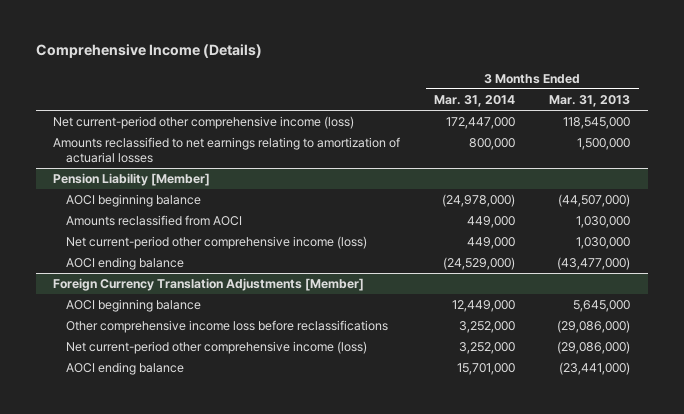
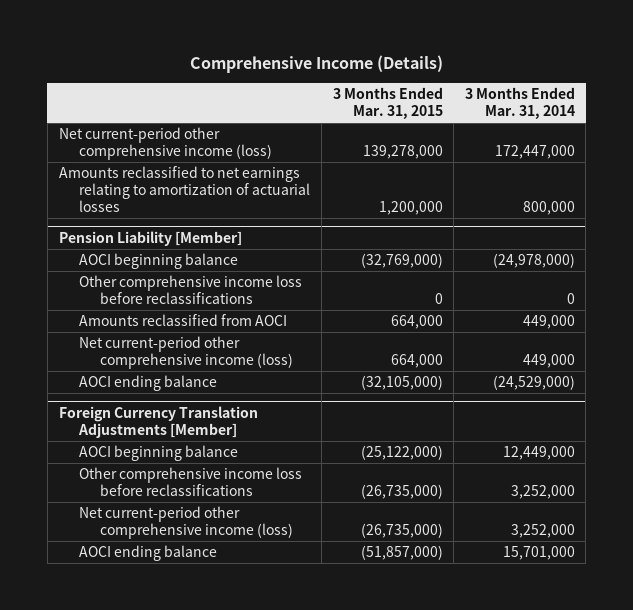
- | 3 Months Ended Mar. 31, 2014 | 3 Months Ended Mar. 31, 2013
+ | 3 Months Ended Mar. 31, 2015 | 3 Months Ended Mar. 31, 2014
@ Pension Liability [Member]
+ Other comprehensive income loss before reclassifications | 0 | 0

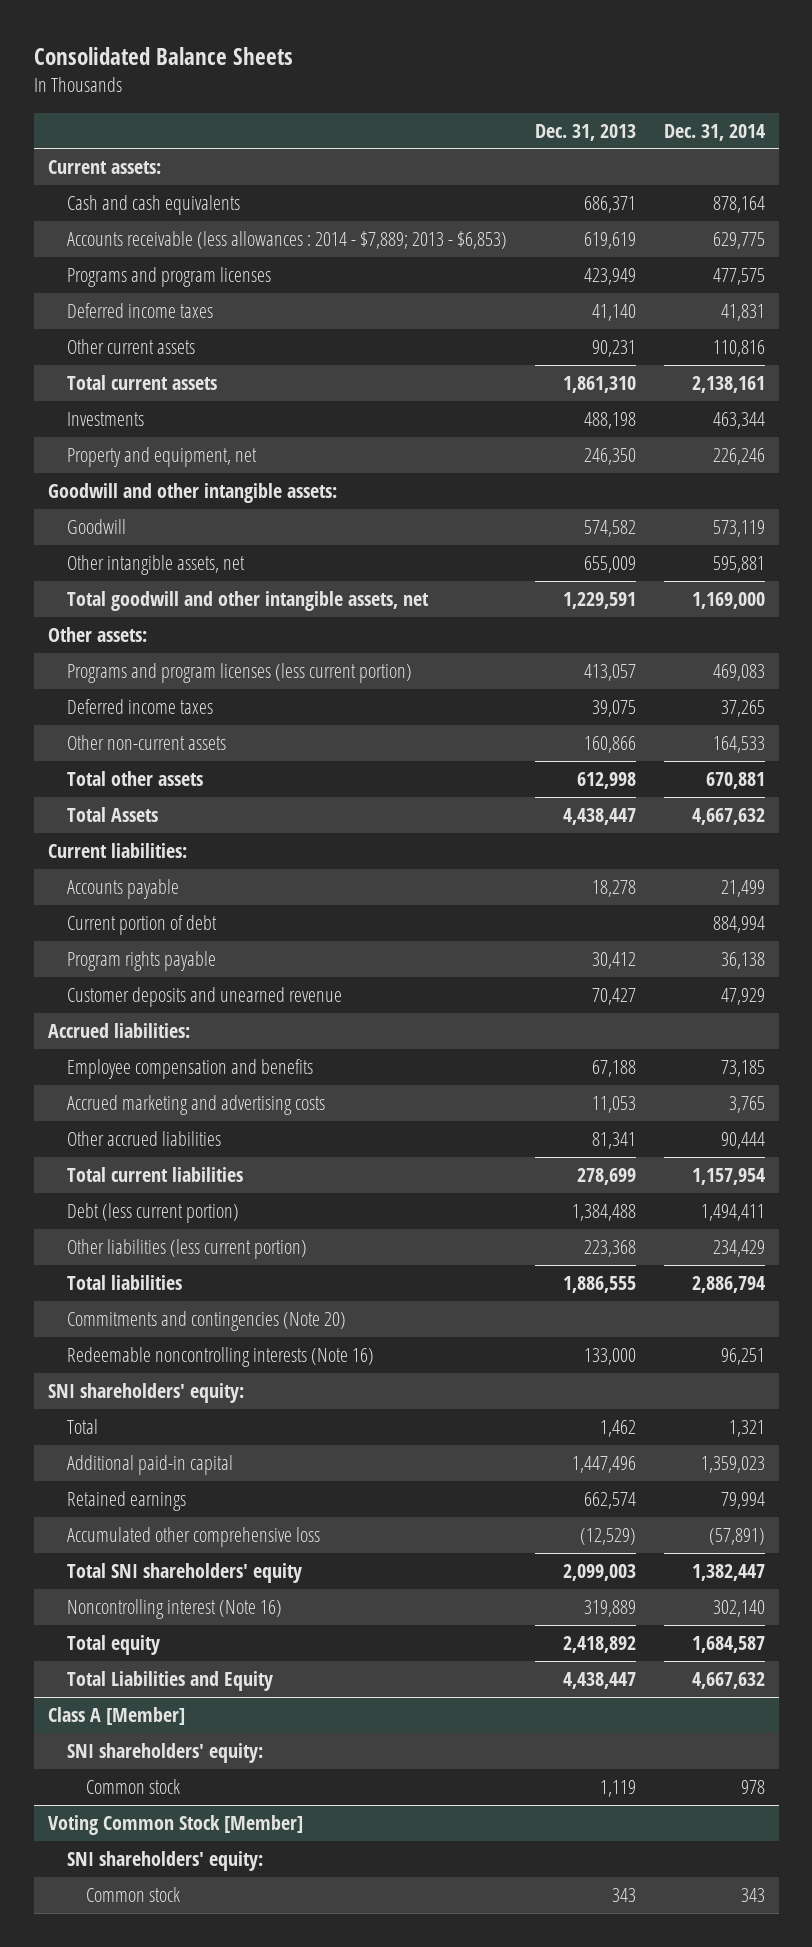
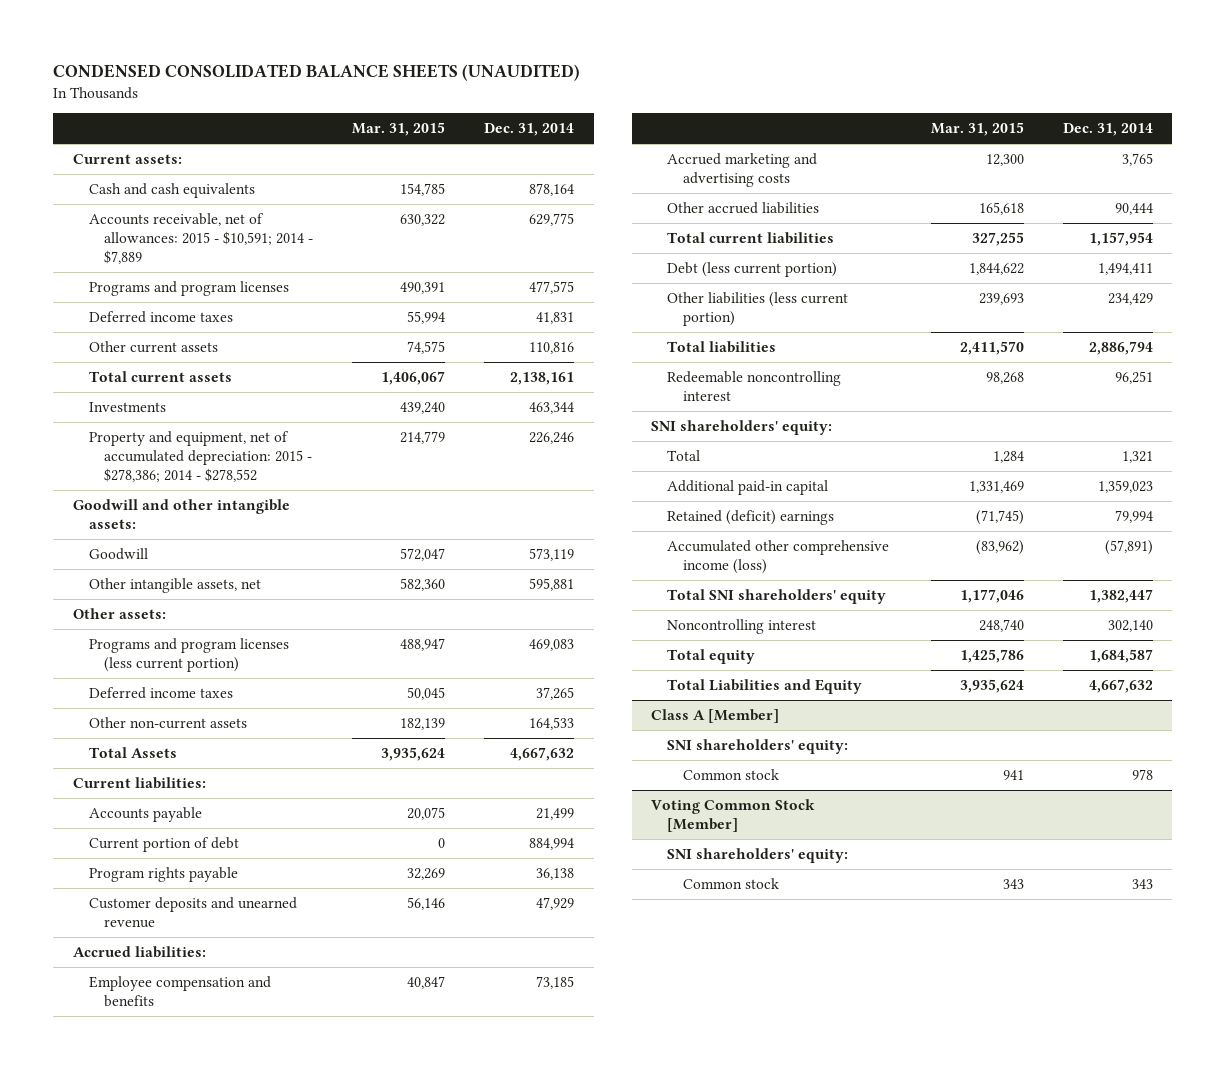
- Consolidated Balance Sheets
+ CONDENSED CONSOLIDATED BALANCE SHEETS (UNAUDITED)
- | Dec. 31, 2013 | Dec. 31, 2014
+ | Mar. 31, 2015 | Dec. 31, 2014
- Accounts receivable (less allowances : 2014 - $7,889; 2013 - $6,853) | 619,619 | 629,775
+ Accounts receivable, net of allowances: 2015 - $10,591; 2014 - $7,889 | 630,322 | 629,775
- Property and equipment, net | 246,350 | 226,246
+ Property and equipment, net of accumulated depreciation: 2015 - $278,386; 2014 - $278,552 | 214,779 | 226,246
- Total goodwill and other intangible assets, net | 1,229,591 | 1,169,000
- Total other assets | 612,998 | 670,881
- Commitments and contingencies (Note 20)
- Redeemable noncontrolling interests (Note 16) | 133,000 | 96,251
+ Redeemable noncontrolling interest | 98,268 | 96,251
- Retained earnings | 662,574 | 79,994
- Accumulated other comprehensive loss | (12,529) | (57,891)
+ Retained (deficit) earnings | (71,745) | 79,994
+ Accumulated other comprehensive income (loss) | (83,962) | (57,891)
- Noncontrolling interest (Note 16) | 319,889 | 302,140
+ Noncontrolling interest | 248,740 | 302,140

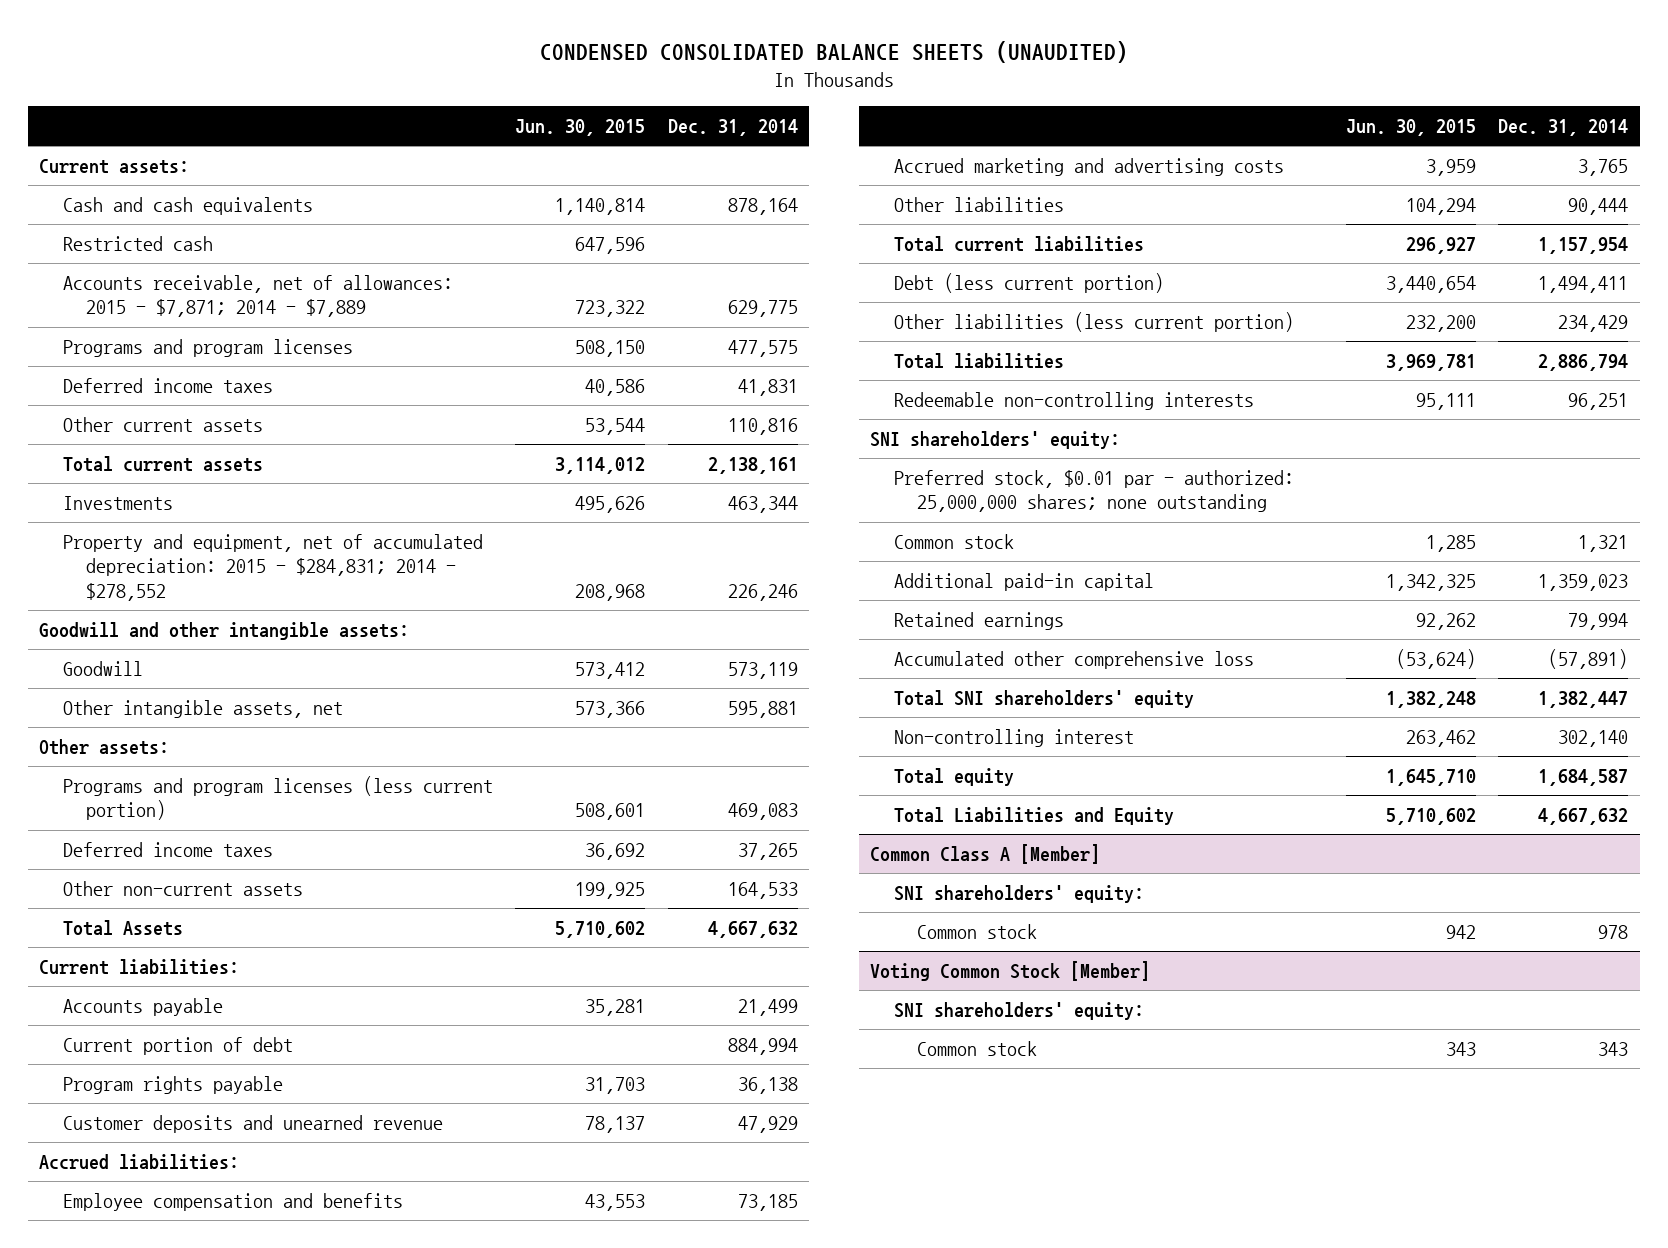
- | Mar. 31, 2015 | Dec. 31, 2014
+ | Jun. 30, 2015 | Dec. 31, 2014
- Accounts receivable, net of allowances: 2015 - $10,591; 2014 - $7,889 | 630,322 | 629,775
+ Restricted cash | 647,596 |
+ Accounts receivable, net of allowances: 2015 - $7,871; 2014 - $7,889 | 723,322 | 629,775
- Property and equipment, net of accumulated depreciation: 2015 - $278,386; 2014 - $278,552 | 214,779 | 226,246
+ Property and equipment, net of accumulated depreciation: 2015 - $284,831; 2014 - $278,552 | 208,968 | 226,246
- Other accrued liabilities | 165,618 | 90,444
+ Other liabilities | 104,294 | 90,444
- Redeemable noncontrolling interest | 98,268 | 96,251
+ Redeemable non-controlling interests | 95,111 | 96,251
- Total | 1,284 | 1,321
+ Preferred stock, $0.01 par - authorized: 25,000,000 shares; none outstanding
+ Common stock | 1,285 | 1,321
- Retained (deficit) earnings | (71,745) | 79,994
- Accumulated other comprehensive income (loss) | (83,962) | (57,891)
+ Retained earnings | 92,262 | 79,994
+ Accumulated other comprehensive loss | (53,624) | (57,891)
- Noncontrolling interest | 248,740 | 302,140
+ Non-controlling interest | 263,462 | 302,140
- Class A [Member]
+ Common Class A [Member]

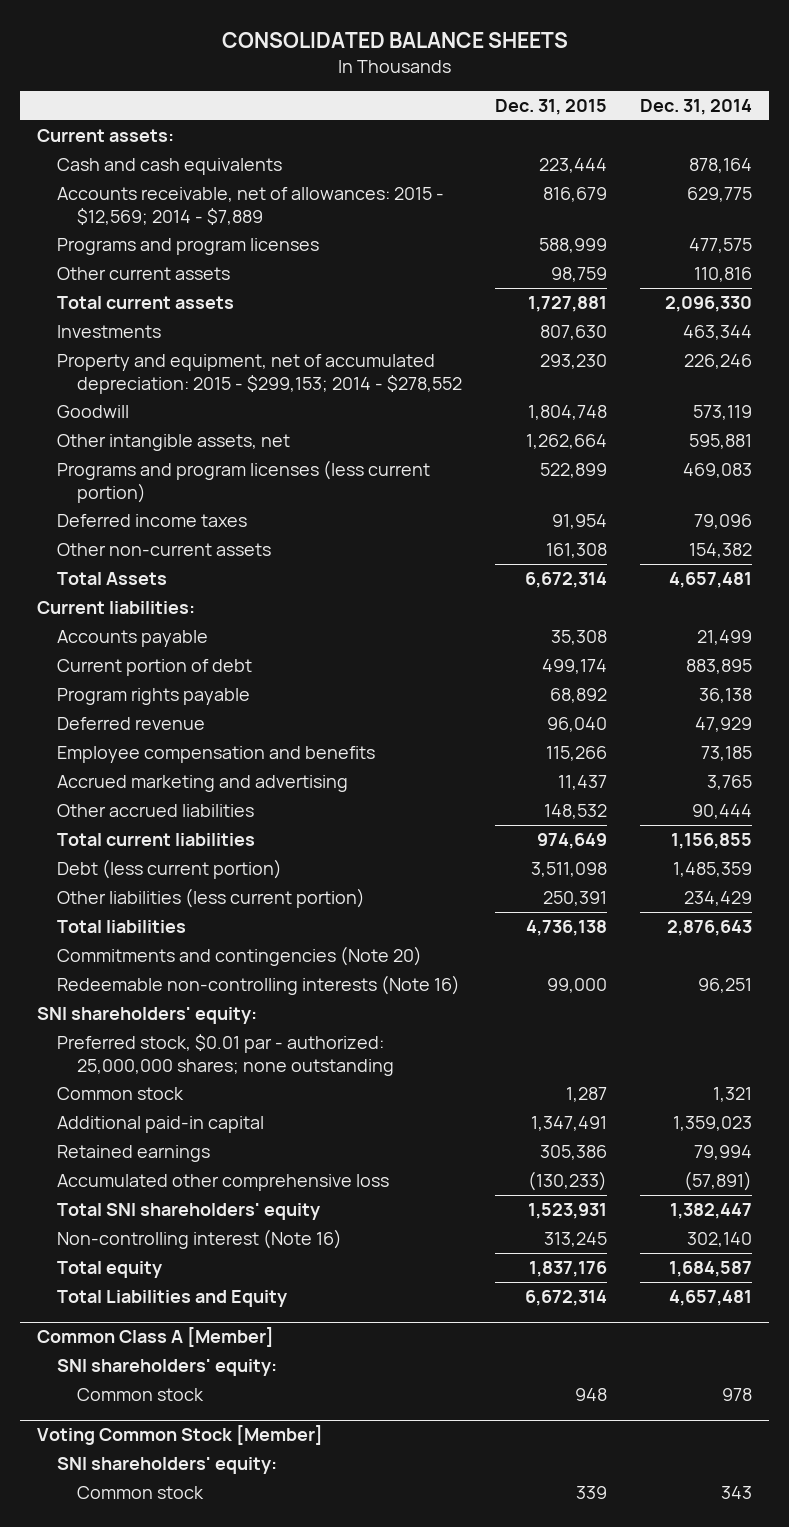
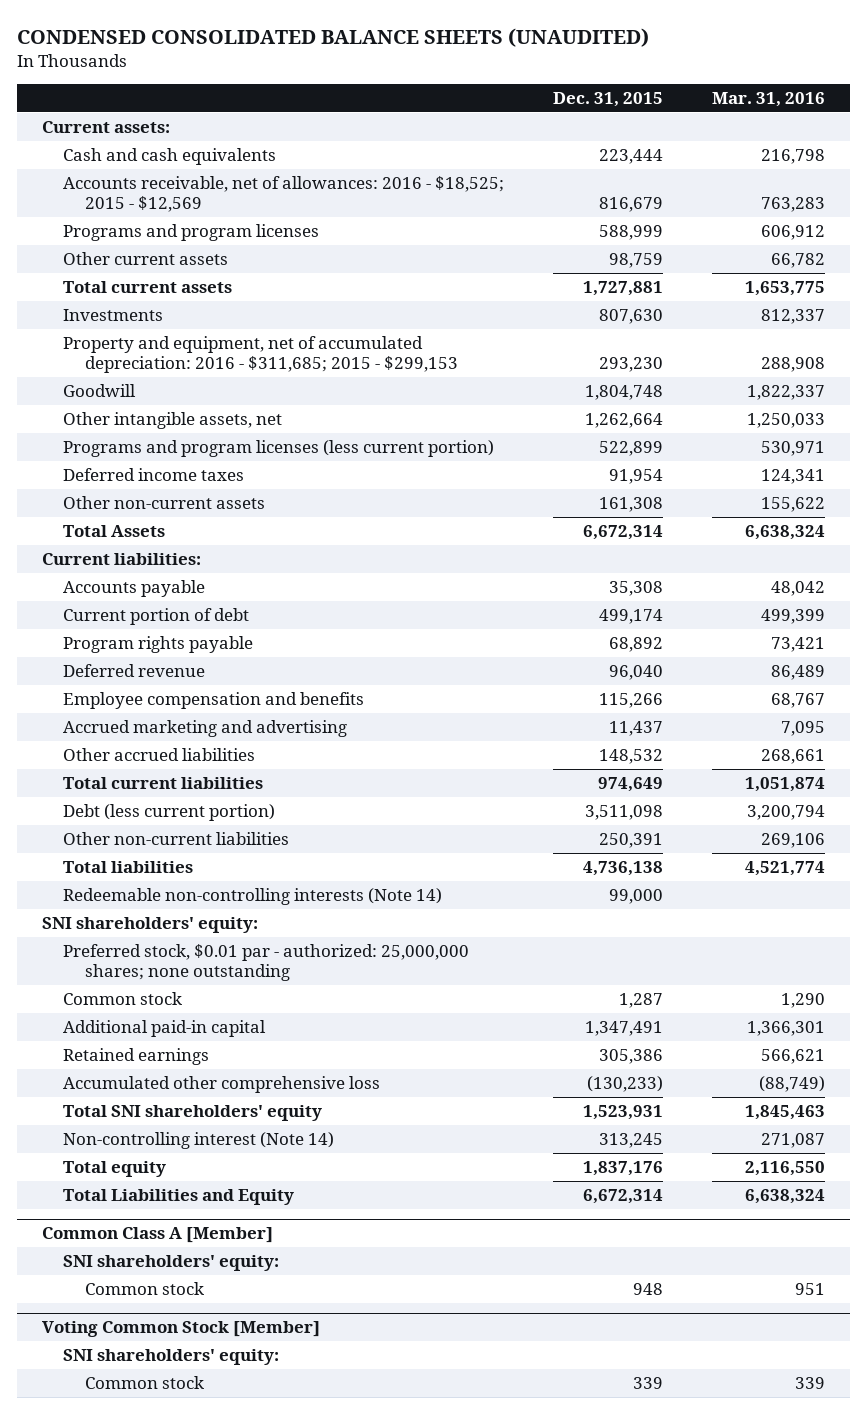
- CONSOLIDATED BALANCE SHEETS
+ CONDENSED CONSOLIDATED BALANCE SHEETS (UNAUDITED)
- | Dec. 31, 2015 | Dec. 31, 2014
+ | Dec. 31, 2015 | Mar. 31, 2016
- Accounts receivable, net of allowances: 2015 - $12,569; 2014 - $7,889 | 816,679 | 629,775
+ Accounts receivable, net of allowances: 2016 - $18,525; 2015 - $12,569 | 816,679 | 763,283
- Property and equipment, net of accumulated depreciation: 2015 - $299,153; 2014 - $278,552 | 293,230 | 226,246
+ Property and equipment, net of accumulated depreciation: 2016 - $311,685; 2015 - $299,153 | 293,230 | 288,908
- Other liabilities (less current portion) | 250,391 | 234,429
+ Other non-current liabilities | 250,391 | 269,106
- Commitments and contingencies (Note 20)
- Redeemable non-controlling interests (Note 16) | 99,000 | 96,251
+ Redeemable non-controlling interests (Note 14) | 99,000 |
- Non-controlling interest (Note 16) | 313,245 | 302,140
+ Non-controlling interest (Note 14) | 313,245 | 271,087

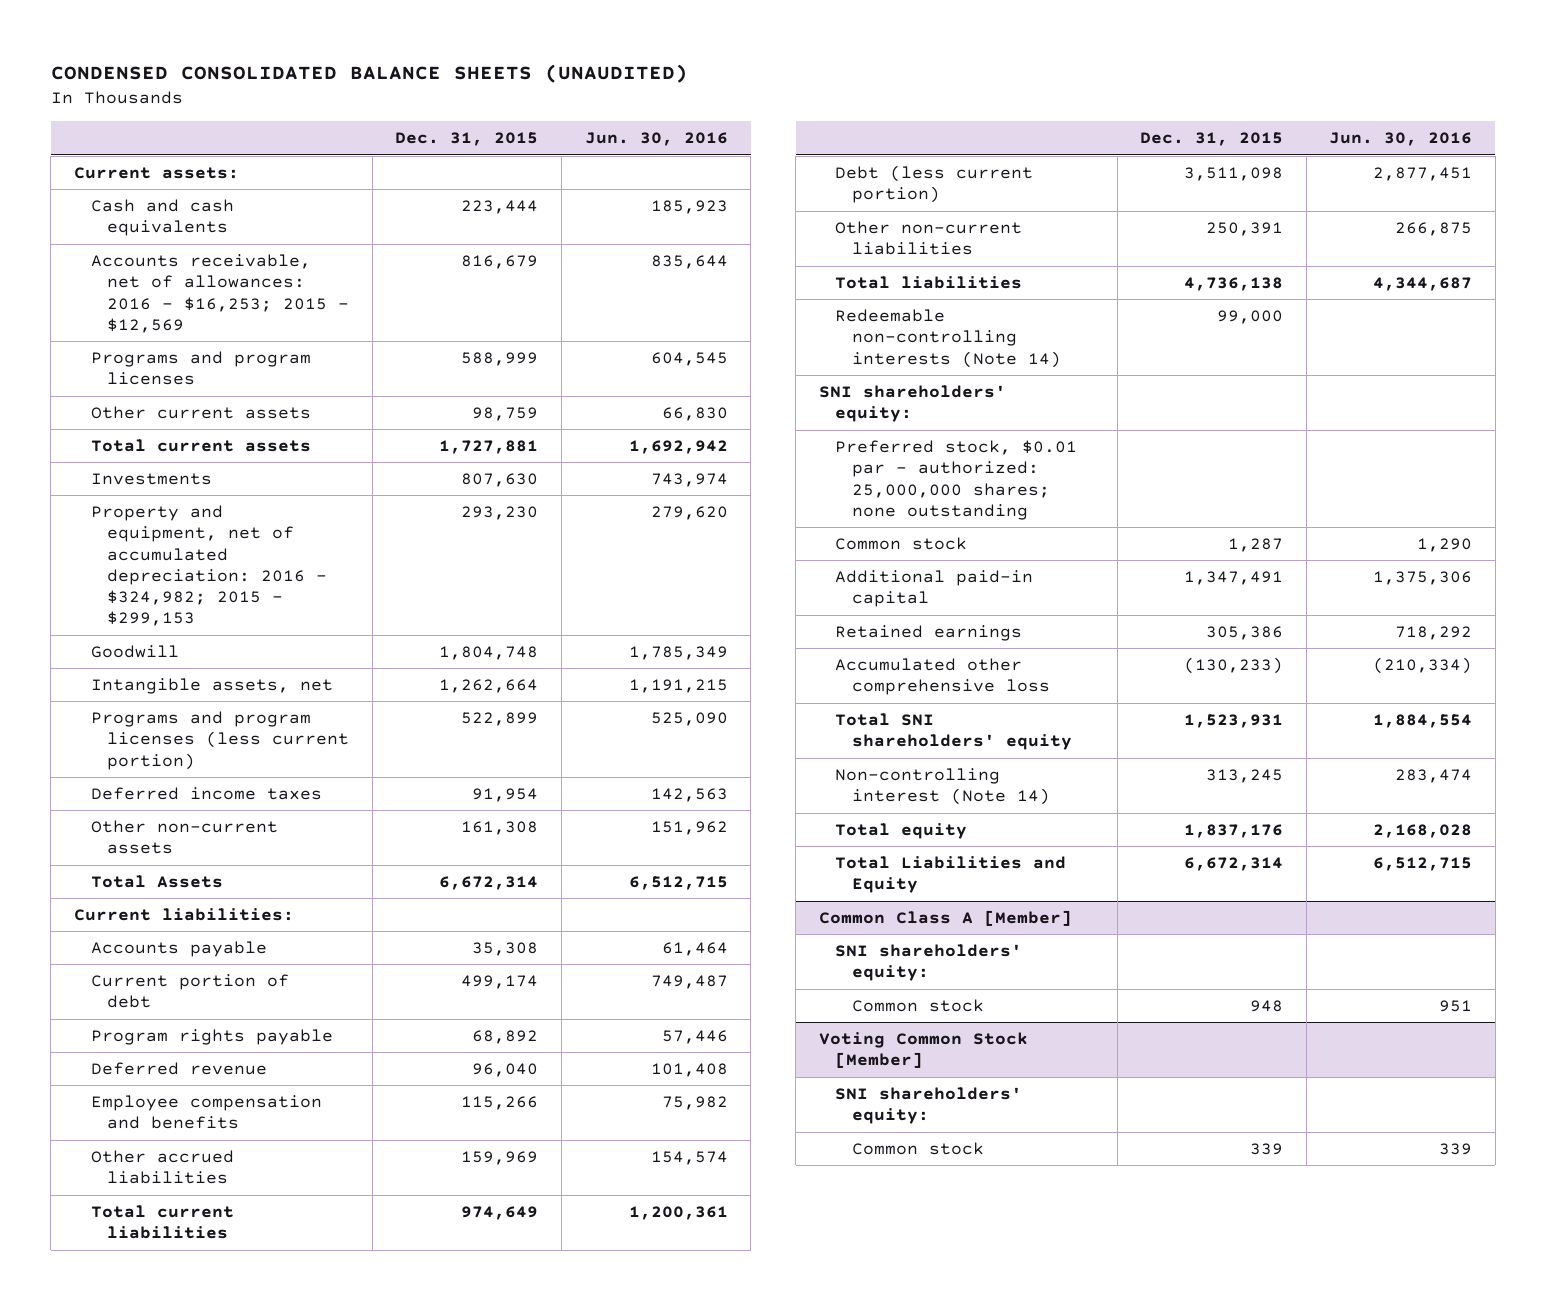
- | Dec. 31, 2015 | Mar. 31, 2016
+ | Dec. 31, 2015 | Jun. 30, 2016
- Accounts receivable, net of allowances: 2016 - $18,525; 2015 - $12,569 | 816,679 | 763,283
+ Accounts receivable, net of allowances: 2016 - $16,253; 2015 - $12,569 | 816,679 | 835,644
- Property and equipment, net of accumulated depreciation: 2016 - $311,685; 2015 - $299,153 | 293,230 | 288,908
+ Property and equipment, net of accumulated depreciation: 2016 - $324,982; 2015 - $299,153 | 293,230 | 279,620
- Other intangible assets, net | 1,262,664 | 1,250,033
+ Intangible assets, net | 1,262,664 | 1,191,215
- Accrued marketing and advertising | 11,437 | 7,095
- Other accrued liabilities | 148,532 | 268,661
+ Other accrued liabilities | 159,969 | 154,574

